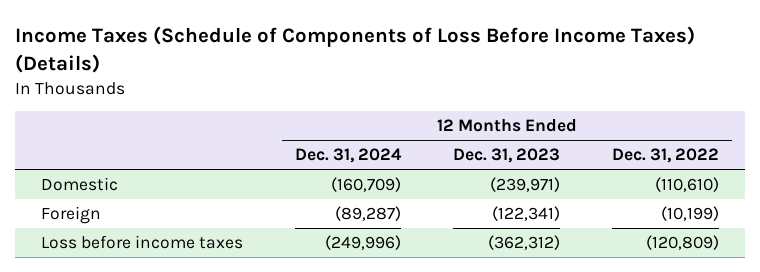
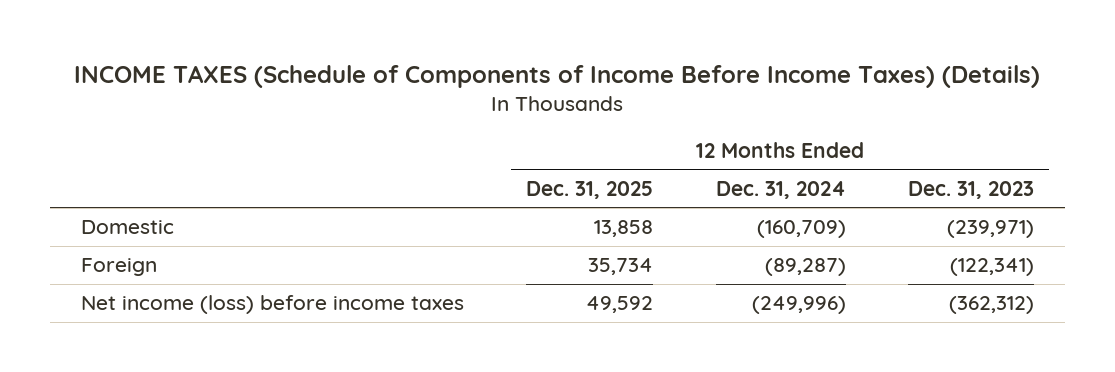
- Income Taxes (Schedule of Components of Loss Before Income Taxes) (Details)
+ INCOME TAXES (Schedule of Components of Income Before Income Taxes) (Details)
- | 12 Months Ended Dec. 31, 2024 | 12 Months Ended Dec. 31, 2023 | 12 Months Ended Dec. 31, 2022
+ | 12 Months Ended Dec. 31, 2025 | 12 Months Ended Dec. 31, 2024 | 12 Months Ended Dec. 31, 2023
- Loss before income taxes | (249,996) | (362,312) | (120,809)
+ Net income (loss) before income taxes | 49,592 | (249,996) | (362,312)

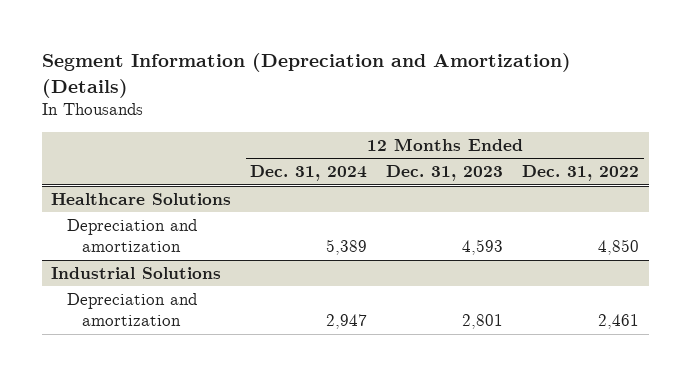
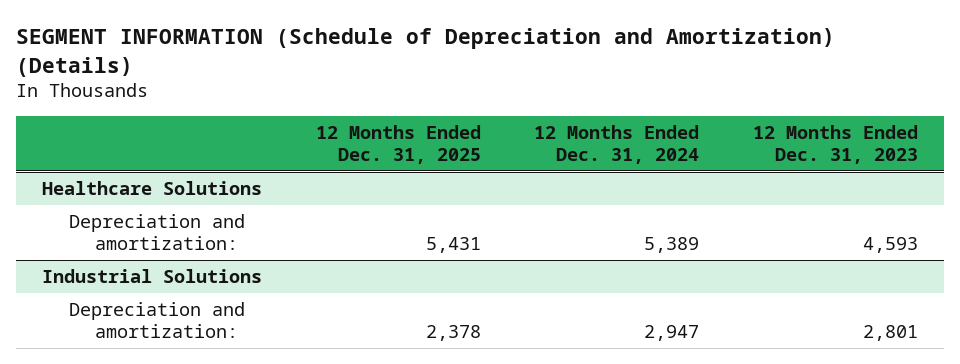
- Segment Information (Depreciation and Amortization) (Details)
+ SEGMENT INFORMATION (Schedule of Depreciation and Amortization) (Details)
- | 12 Months Ended Dec. 31, 2024 | 12 Months Ended Dec. 31, 2023 | 12 Months Ended Dec. 31, 2022
+ | 12 Months Ended Dec. 31, 2025 | 12 Months Ended Dec. 31, 2024 | 12 Months Ended Dec. 31, 2023
@ Healthcare Solutions
- Depreciation and amortization | 5,389 | 4,593 | 4,850
+ Depreciation and amortization: | 5,431 | 5,389 | 4,593
@ Industrial Solutions
- Depreciation and amortization | 2,947 | 2,801 | 2,461
+ Depreciation and amortization: | 2,378 | 2,947 | 2,801

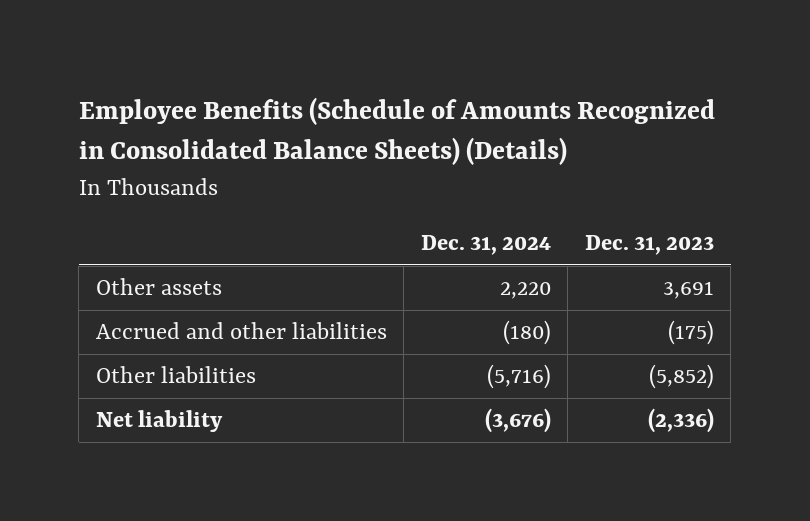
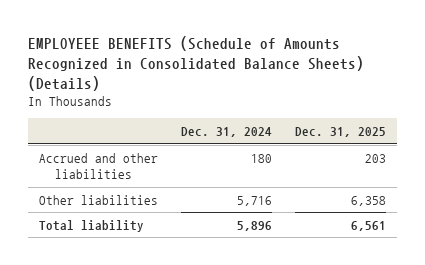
- Employee Benefits (Schedule of Amounts Recognized in Consolidated Balance Sheets) (Details)
+ EMPLOYEEE BENEFITS (Schedule of Amounts Recognized in Consolidated Balance Sheets) (Details)
- | Dec. 31, 2024 | Dec. 31, 2023
+ | Dec. 31, 2024 | Dec. 31, 2025
- Other assets | 2,220 | 3,691
- Accrued and other liabilities | (180) | (175)
- Other liabilities | (5,716) | (5,852)
- Net liability | (3,676) | (2,336)
+ Accrued and other liabilities | 180 | 203
+ Other liabilities | 5,716 | 6,358
+ Total liability | 5,896 | 6,561

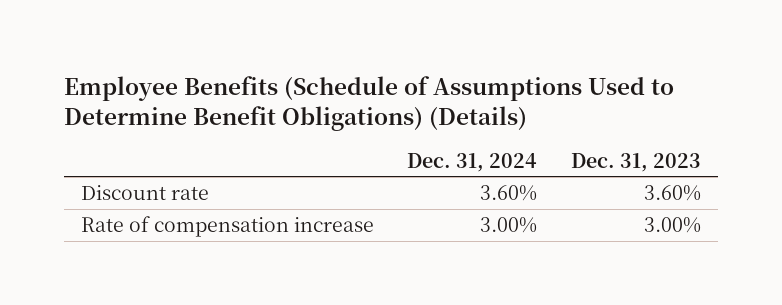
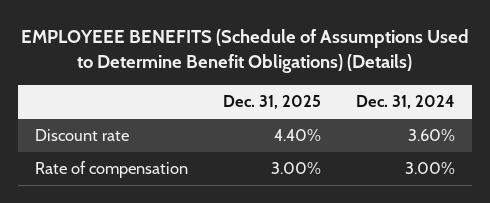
- Employee Benefits (Schedule of Assumptions Used to Determine Benefit Obligations) (Details)
+ EMPLOYEEE BENEFITS (Schedule of Assumptions Used to Determine Benefit Obligations) (Details)
- | Dec. 31, 2024 | Dec. 31, 2023
+ | Dec. 31, 2025 | Dec. 31, 2024
- Rate of compensation increase | 3.00% | 3.00%
+ Rate of compensation | 3.00% | 3.00%

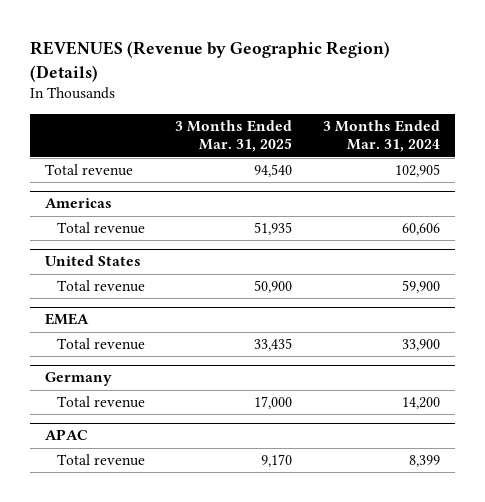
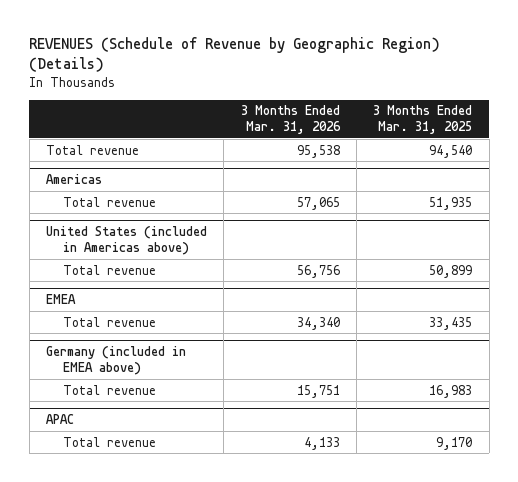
- REVENUES (Revenue by Geographic Region) (Details)
+ REVENUES (Schedule of Revenue by Geographic Region) (Details)
- | 3 Months Ended Mar. 31, 2025 | 3 Months Ended Mar. 31, 2024
+ | 3 Months Ended Mar. 31, 2026 | 3 Months Ended Mar. 31, 2025
- United States
- Total revenue | 50,900 | 59,900
+ United States (included in Americas above)
+ Total revenue | 56,756 | 50,899
- Germany
- Total revenue | 17,000 | 14,200
+ Germany (included in EMEA above)
+ Total revenue | 15,751 | 16,983

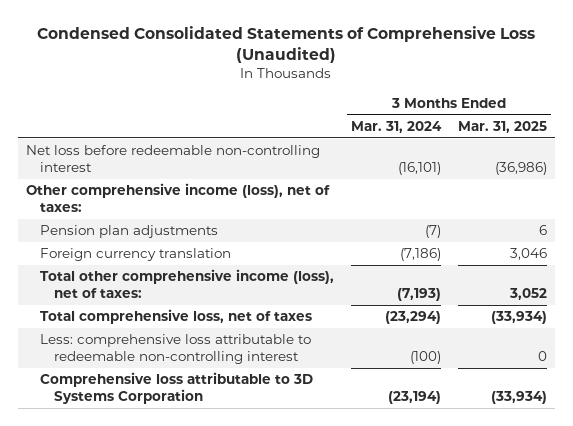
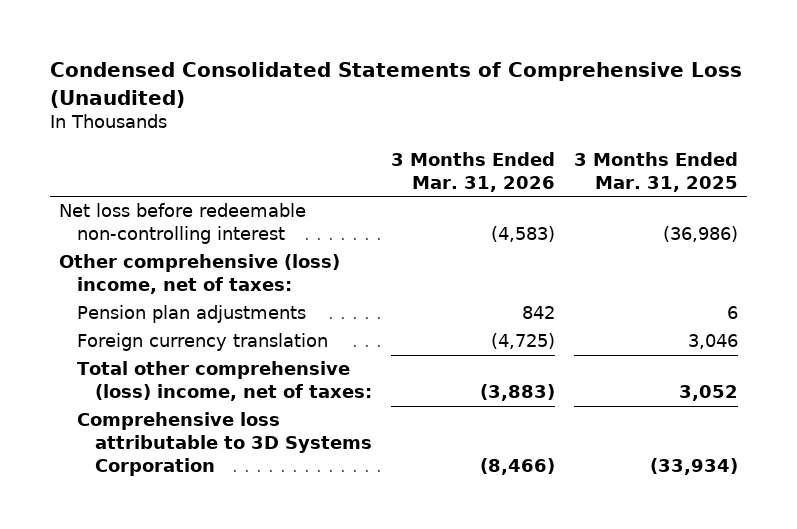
- | 3 Months Ended Mar. 31, 2024 | 3 Months Ended Mar. 31, 2025
+ | 3 Months Ended Mar. 31, 2026 | 3 Months Ended Mar. 31, 2025
- Other comprehensive income (loss), net of taxes:
+ Other comprehensive (loss) income, net of taxes:
- Total other comprehensive income (loss), net of taxes: | (7,193) | 3,052
- Total comprehensive loss, net of taxes | (23,294) | (33,934)
- Less: comprehensive loss attributable to redeemable non-controlling interest | (100) | 0
+ Total other comprehensive (loss) income, net of taxes: | (3,883) | 3,052

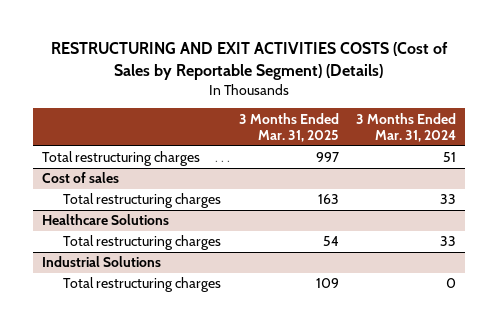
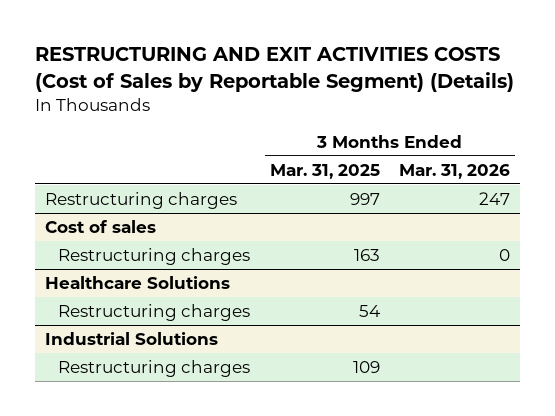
- | 3 Months Ended Mar. 31, 2025 | 3 Months Ended Mar. 31, 2024
+ | 3 Months Ended Mar. 31, 2025 | 3 Months Ended Mar. 31, 2026
- Total restructuring charges | 997 | 51
+ Restructuring charges | 997 | 247
@ Cost of sales
- Total restructuring charges | 163 | 33
+ Restructuring charges | 163 | 0
@ Healthcare Solutions
- Total restructuring charges | 54 | 33
+ Restructuring charges | 54 |
@ Industrial Solutions
- Total restructuring charges | 109 | 0
+ Restructuring charges | 109 |

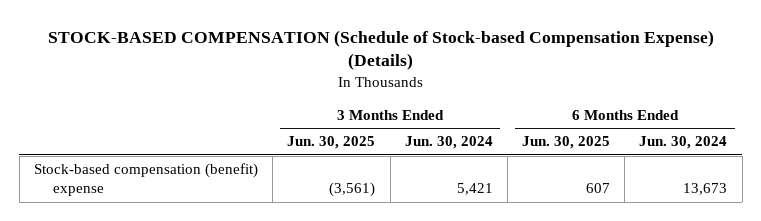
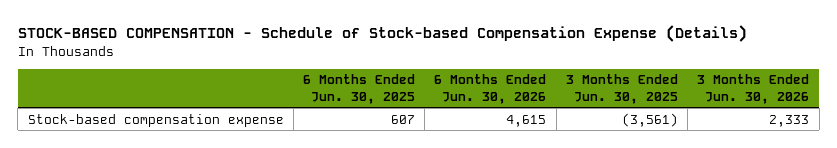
- STOCK-BASED COMPENSATION (Schedule of Stock-based Compensation Expense) (Details)
+ STOCK-BASED COMPENSATION - Schedule of Stock-based Compensation Expense (Details)
- | 3 Months Ended Jun. 30, 2025 | 3 Months Ended Jun. 30, 2024 | 6 Months Ended Jun. 30, 2025 | 6 Months Ended Jun. 30, 2024
+ | 6 Months Ended Jun. 30, 2025 | 6 Months Ended Jun. 30, 2026 | 3 Months Ended Jun. 30, 2025 | 3 Months Ended Jun. 30, 2026
- Stock-based compensation (benefit) expense | (3,561) | 5,421 | 607 | 13,673
+ Stock-based compensation expense | 607 | 4,615 | (3,561) | 2,333

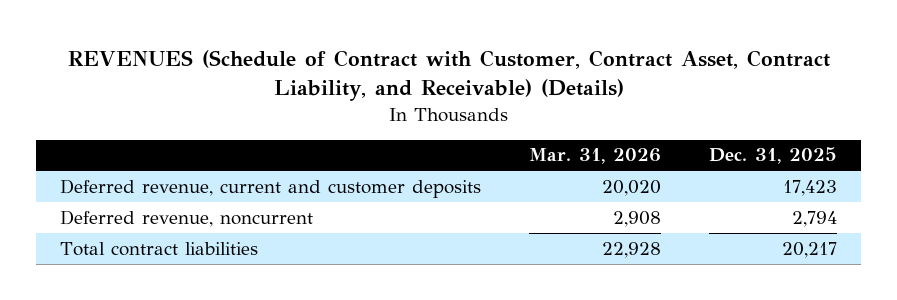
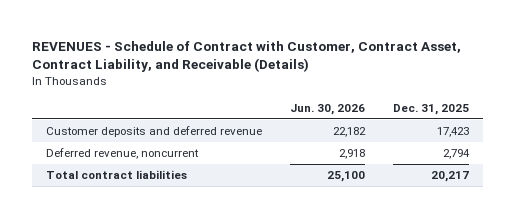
- REVENUES (Schedule of Contract with Customer, Contract Asset, Contract Liability, and Receivable) (Details)
+ REVENUES - Schedule of Contract with Customer, Contract Asset, Contract Liability, and Receivable (Details)
- | Mar. 31, 2026 | Dec. 31, 2025
+ | Jun. 30, 2026 | Dec. 31, 2025
- Deferred revenue, current and customer deposits | 20,020 | 17,423
+ Customer deposits and deferred revenue | 22,182 | 17,423

